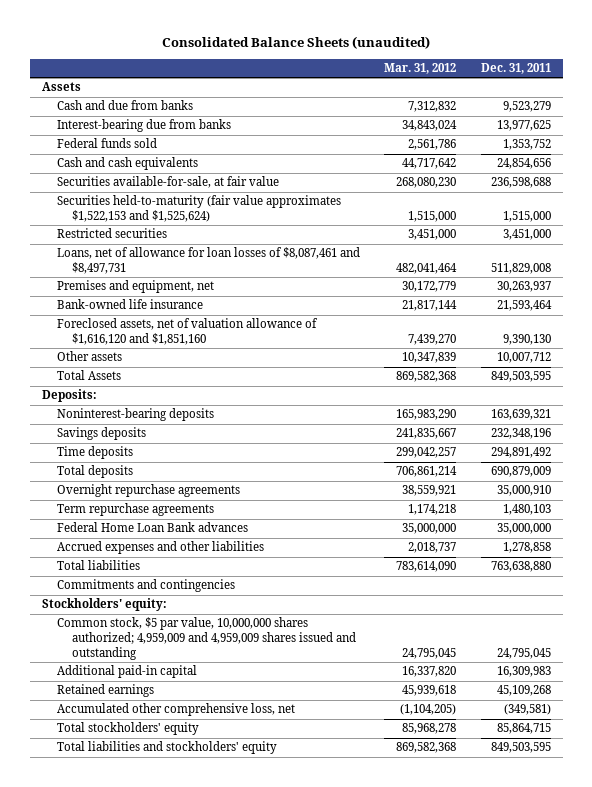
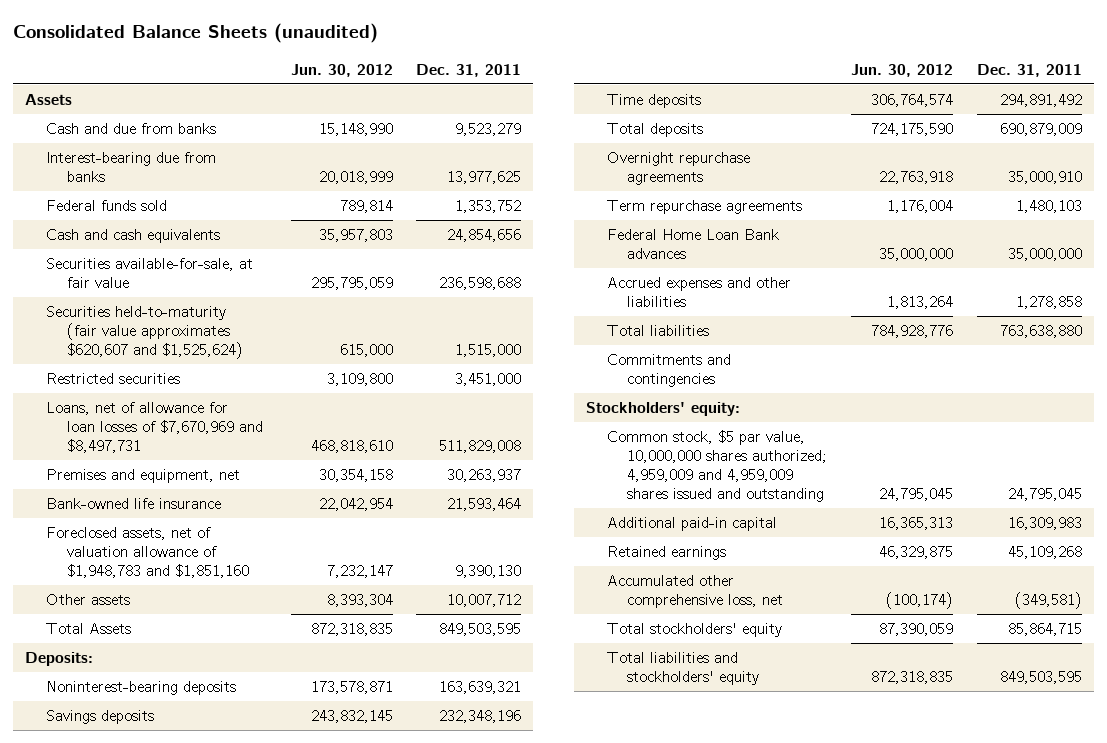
- | Mar. 31, 2012 | Dec. 31, 2011
+ | Jun. 30, 2012 | Dec. 31, 2011
- Securities held-to-maturity (fair value approximates $1,522,153 and $1,525,624) | 1,515,000 | 1,515,000
+ Securities held-to-maturity (fair value approximates $620,607 and $1,525,624) | 615,000 | 1,515,000
- Loans, net of allowance for loan losses of $8,087,461 and $8,497,731 | 482,041,464 | 511,829,008
+ Loans, net of allowance for loan losses of $7,670,969 and $8,497,731 | 468,818,610 | 511,829,008
- Foreclosed assets, net of valuation allowance of $1,616,120 and $1,851,160 | 7,439,270 | 9,390,130
+ Foreclosed assets, net of valuation allowance of $1,948,783 and $1,851,160 | 7,232,147 | 9,390,130

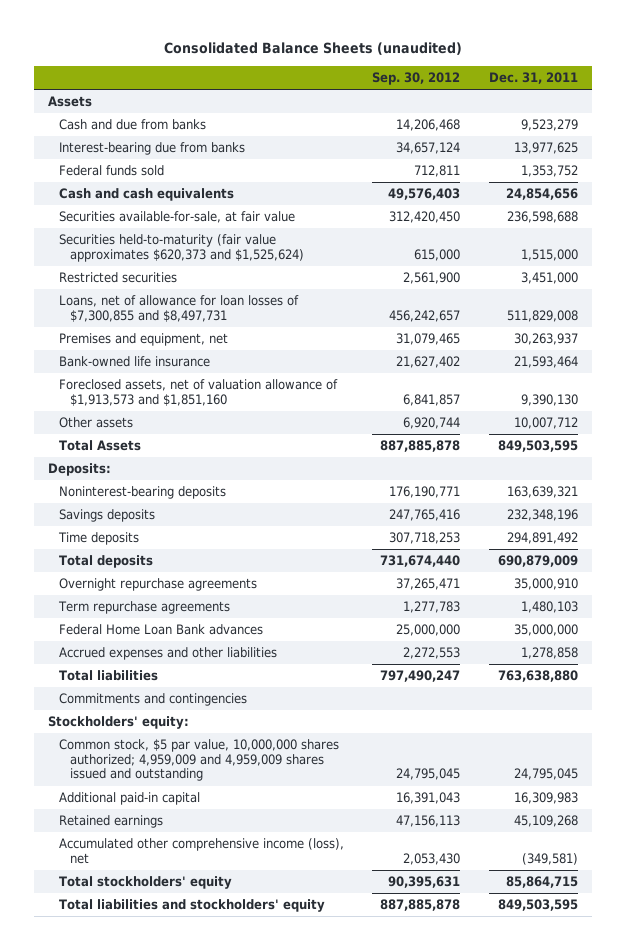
- | Jun. 30, 2012 | Dec. 31, 2011
+ | Sep. 30, 2012 | Dec. 31, 2011
- Securities held-to-maturity (fair value approximates $620,607 and $1,525,624) | 615,000 | 1,515,000
+ Securities held-to-maturity (fair value approximates $620,373 and $1,525,624) | 615,000 | 1,515,000
- Loans, net of allowance for loan losses of $7,670,969 and $8,497,731 | 468,818,610 | 511,829,008
+ Loans, net of allowance for loan losses of $7,300,855 and $8,497,731 | 456,242,657 | 511,829,008
- Foreclosed assets, net of valuation allowance of $1,948,783 and $1,851,160 | 7,232,147 | 9,390,130
+ Foreclosed assets, net of valuation allowance of $1,913,573 and $1,851,160 | 6,841,857 | 9,390,130
- Accumulated other comprehensive loss, net | (100,174) | (349,581)
+ Accumulated other comprehensive income (loss), net | 2,053,430 | (349,581)

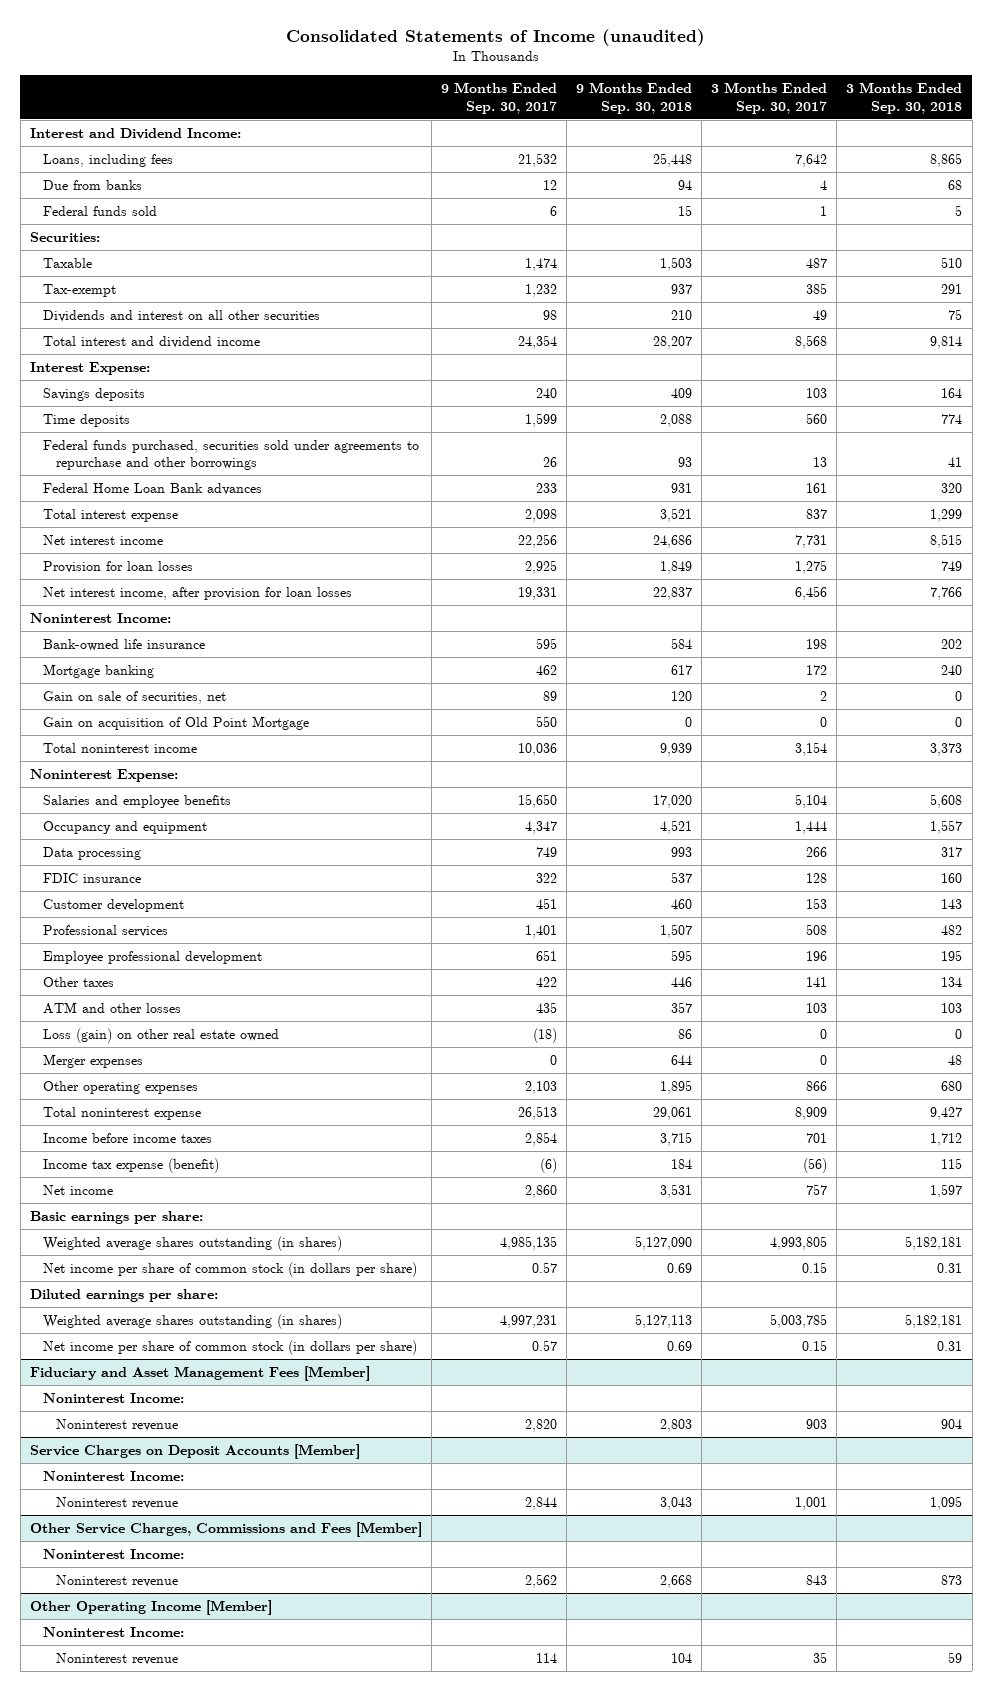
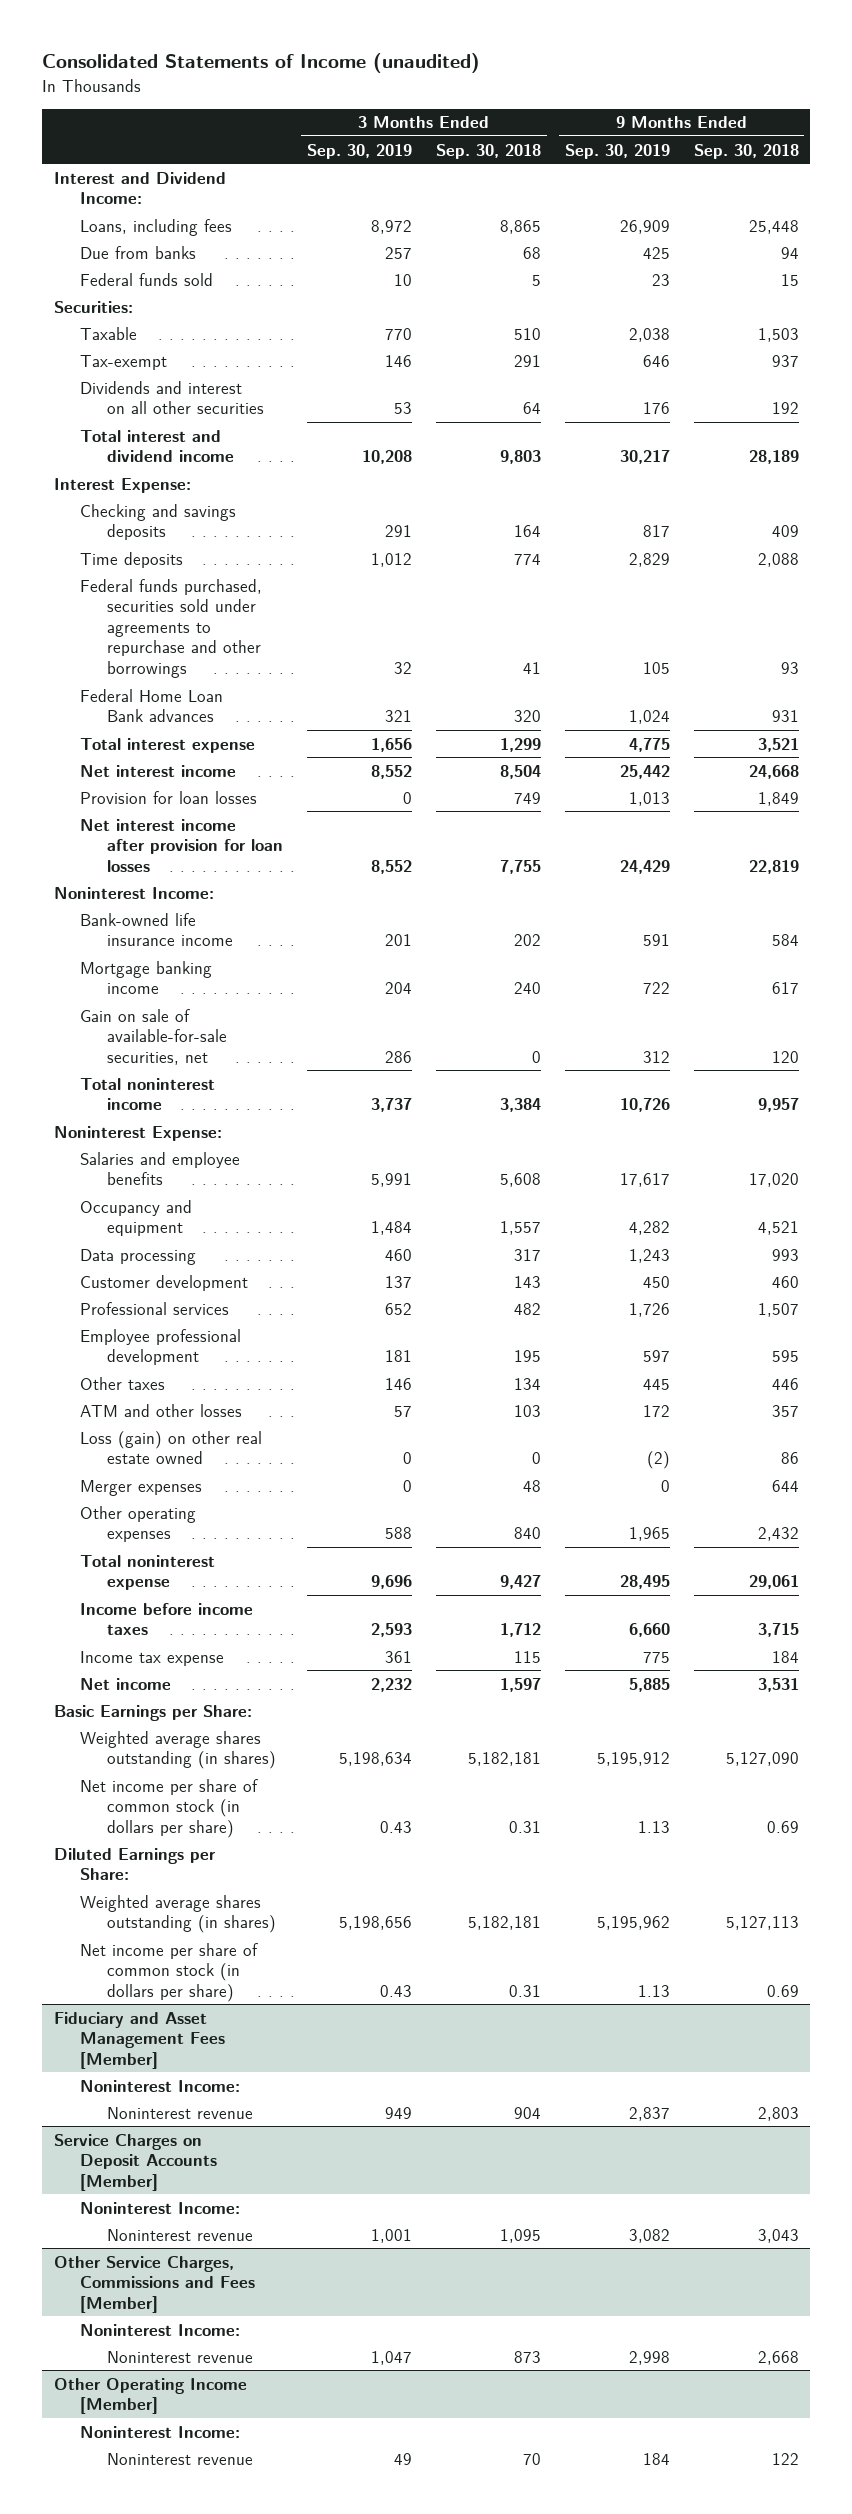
- | 9 Months Ended Sep. 30, 2017 | 9 Months Ended Sep. 30, 2018 | 3 Months Ended Sep. 30, 2017 | 3 Months Ended Sep. 30, 2018
+ | 3 Months Ended Sep. 30, 2019 | 3 Months Ended Sep. 30, 2018 | 9 Months Ended Sep. 30, 2019 | 9 Months Ended Sep. 30, 2018
- Dividends and interest on all other securities | 98 | 210 | 49 | 75
- Total interest and dividend income | 24,354 | 28,207 | 8,568 | 9,814
+ Dividends and interest on all other securities | 53 | 64 | 176 | 192
+ Total interest and dividend income | 10,208 | 9,803 | 30,217 | 28,189
- Savings deposits | 240 | 409 | 103 | 164
+ Checking and savings deposits | 291 | 164 | 817 | 409
- Net interest income | 22,256 | 24,686 | 7,731 | 8,515
+ Net interest income | 8,552 | 8,504 | 25,442 | 24,668
- Net interest income, after provision for loan losses | 19,331 | 22,837 | 6,456 | 7,766
+ Net interest income after provision for loan losses | 8,552 | 7,755 | 24,429 | 22,819
- Bank-owned life insurance | 595 | 584 | 198 | 202
- Mortgage banking | 462 | 617 | 172 | 240
- Gain on sale of securities, net | 89 | 120 | 2 | 0
- Gain on acquisition of Old Point Mortgage | 550 | 0 | 0 | 0
- Total noninterest income | 10,036 | 9,939 | 3,154 | 3,373
+ Bank-owned life insurance income | 201 | 202 | 591 | 584
+ Mortgage banking income | 204 | 240 | 722 | 617
+ Gain on sale of available-for-sale securities, net | 286 | 0 | 312 | 120
+ Total noninterest income | 3,737 | 3,384 | 10,726 | 9,957
- FDIC insurance | 322 | 537 | 128 | 160
- Other operating expenses | 2,103 | 1,895 | 866 | 680
+ Other operating expenses | 588 | 840 | 1,965 | 2,432
- Income tax expense (benefit) | (6) | 184 | (56) | 115
+ Income tax expense | 361 | 115 | 775 | 184
- Basic earnings per share:
+ Basic Earnings per Share:
- Diluted earnings per share:
+ Diluted Earnings per Share:
@ Other Operating Income [Member]
- Noninterest revenue | 114 | 104 | 35 | 59
+ Noninterest revenue | 49 | 70 | 184 | 122

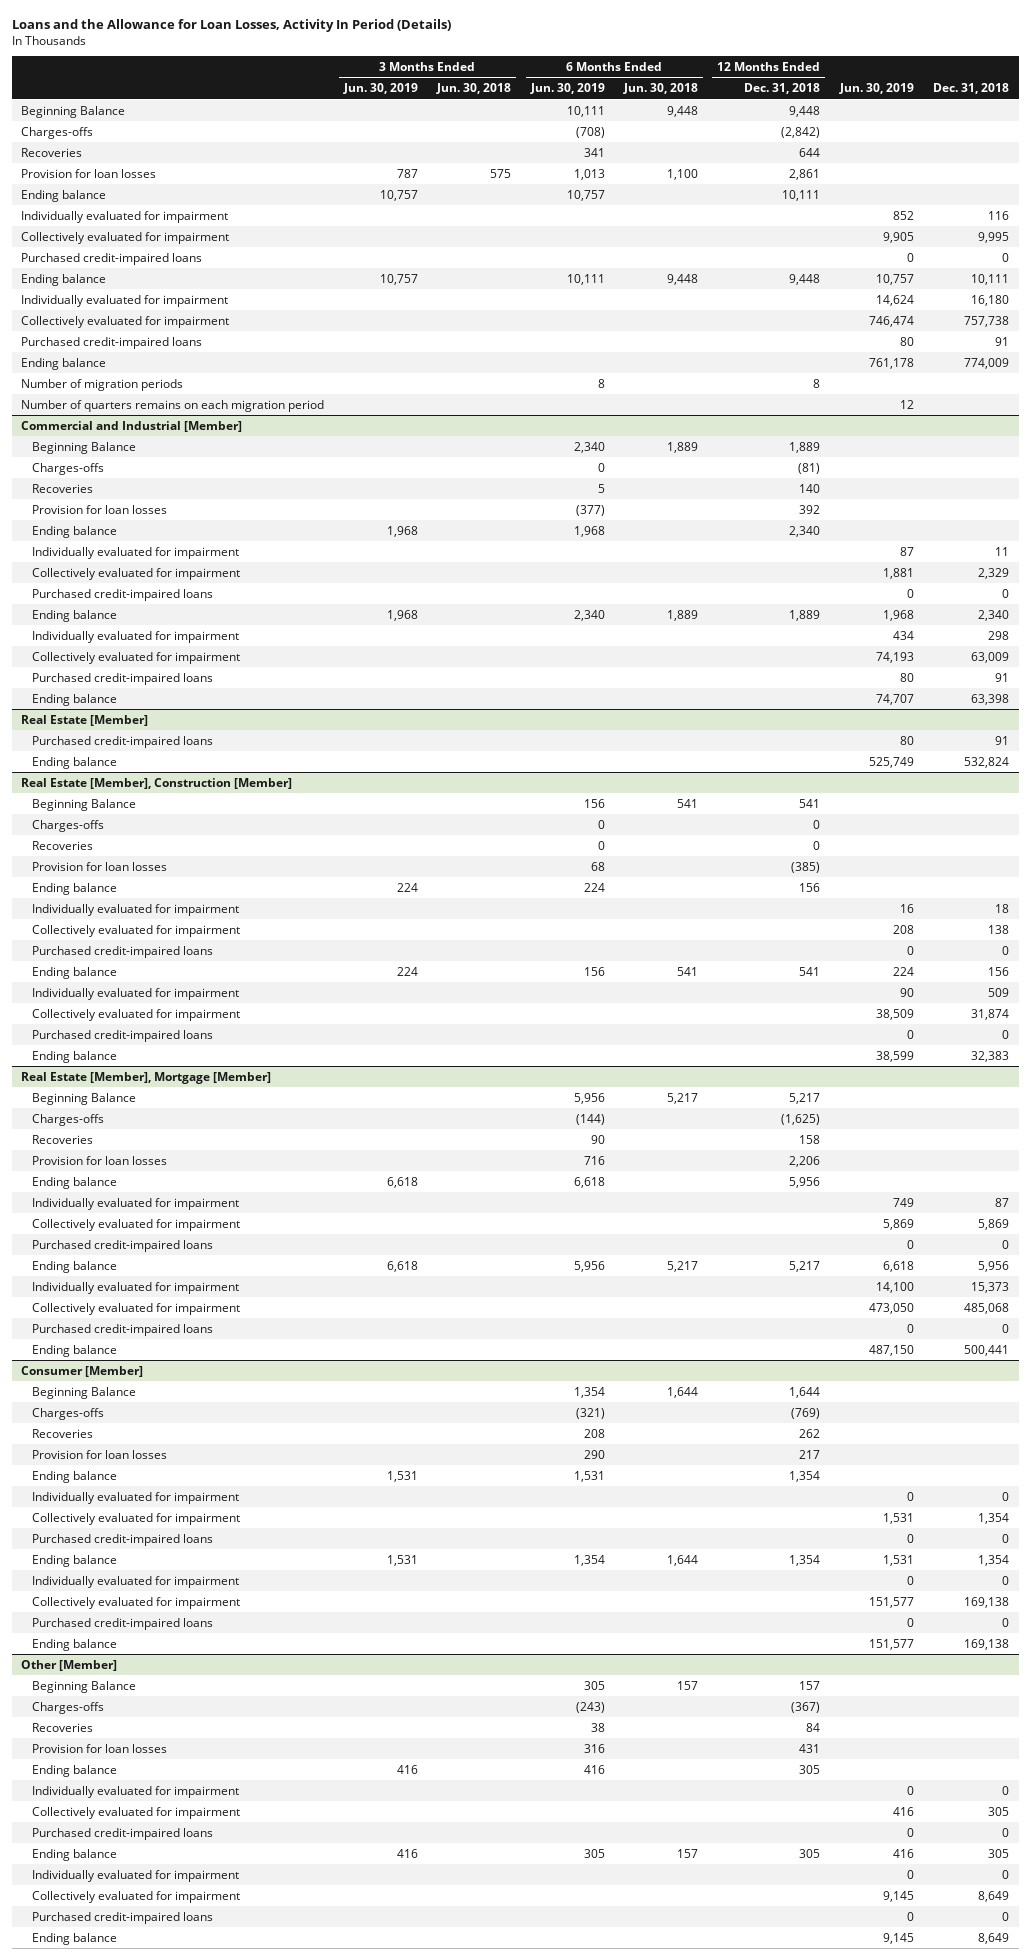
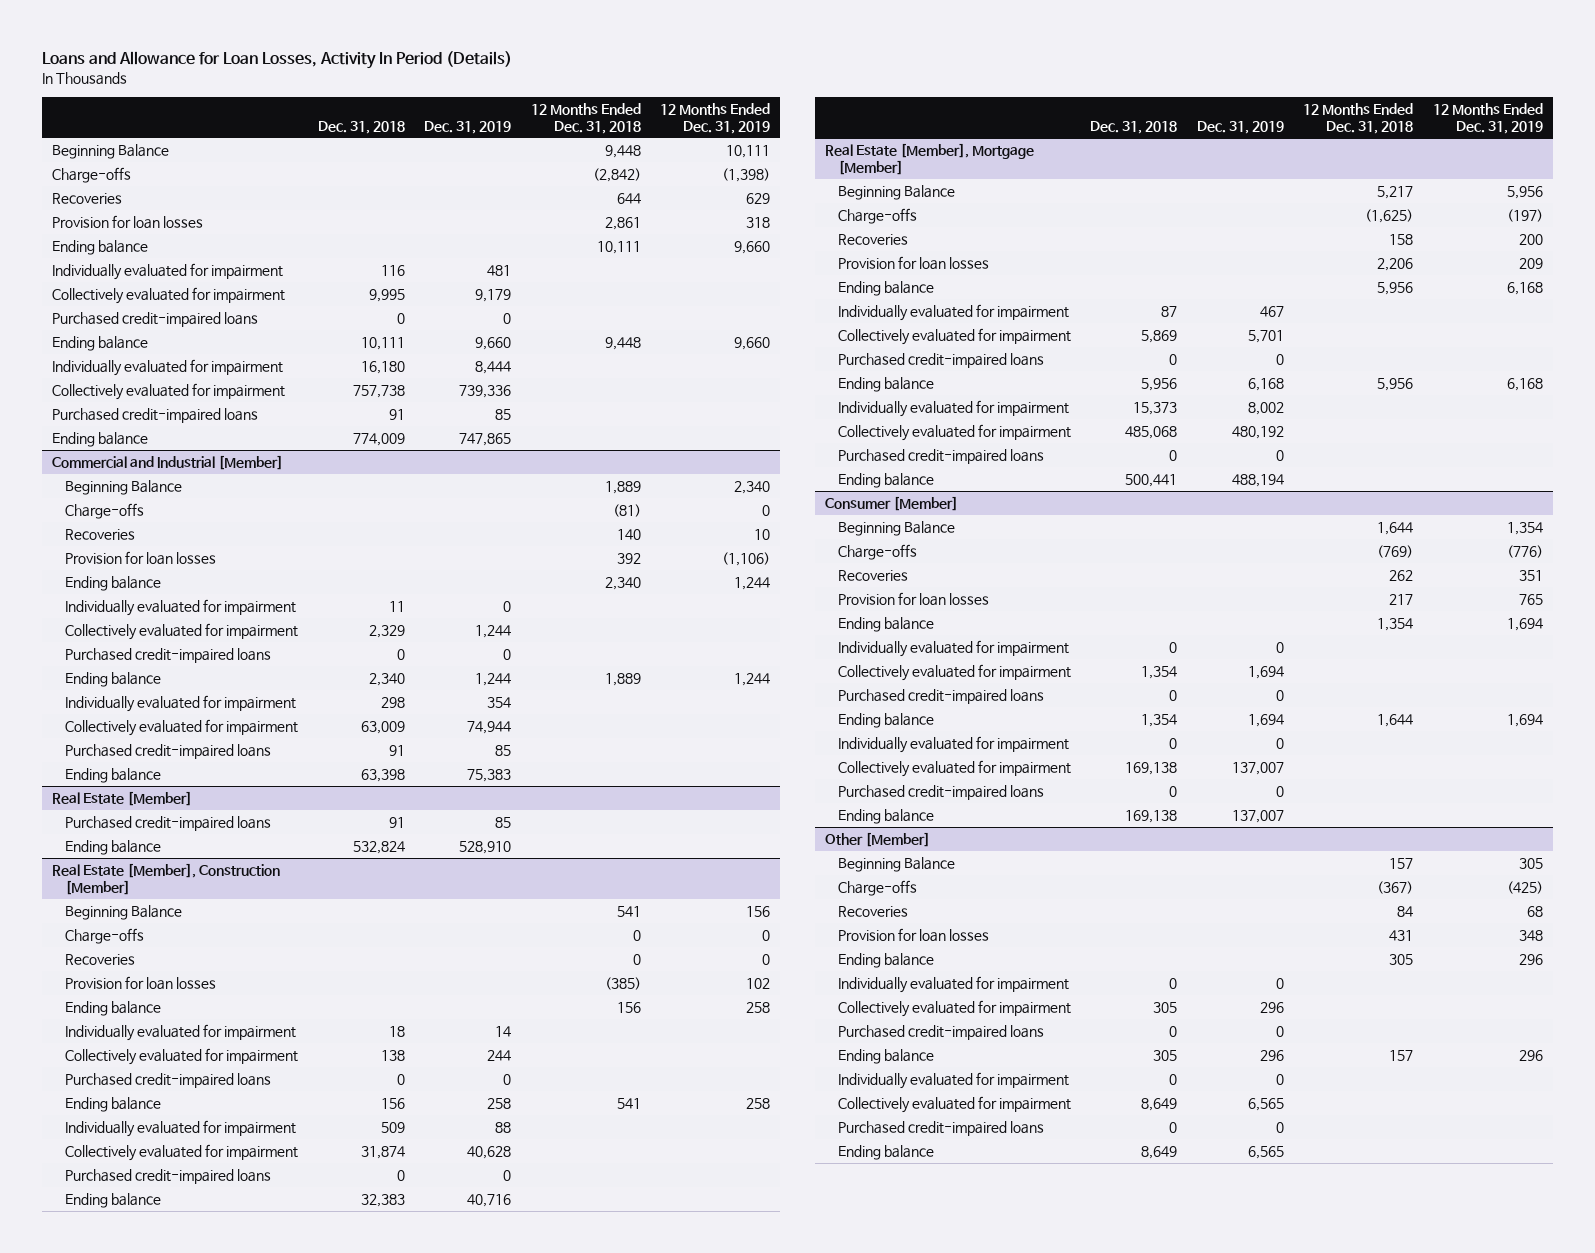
- Loans and the Allowance for Loan Losses, Activity In Period (Details)
+ Loans and Allowance for Loan Losses, Activity In Period (Details)
- | 3 Months Ended Jun. 30, 2019 | 3 Months Ended Jun. 30, 2018 | 6 Months Ended Jun. 30, 2019 | 6 Months Ended Jun. 30, 2018 | 12 Months Ended Dec. 31, 2018 | Jun. 30, 2019 | Dec. 31, 2018
+ | Dec. 31, 2018 | Dec. 31, 2019 | 12 Months Ended Dec. 31, 2018 | 12 Months Ended Dec. 31, 2019
- Charges-offs | | | (708) | | (2,842) | |
+ Charge-offs | | | (2,842) | (1,398)
- Number of migration periods | | | 8 | | 8 | |
- Number of quarters remains on each migration period | | | | | | 12 |
@ Commercial and Industrial [Member]
- Charges-offs | | | 0 | | (81) | |
+ Charge-offs | | | (81) | 0
@ Real Estate [Member], Construction [Member]
- Charges-offs | | | 0 | | 0 | |
+ Charge-offs | | | 0 | 0
@ Real Estate [Member], Mortgage [Member]
- Charges-offs | | | (144) | | (1,625) | |
+ Charge-offs | | | (1,625) | (197)
- Ending balance | 6,618 | | 5,956 | 5,217 | 5,217 | 6,618 | 5,956
+ Ending balance | 5,956 | 6,168 | 5,956 | 6,168
@ Consumer [Member]
- Charges-offs | | | (321) | | (769) | |
+ Charge-offs | | | (769) | (776)
- Ending balance | 1,531 | | 1,354 | 1,644 | 1,354 | 1,531 | 1,354
+ Ending balance | 1,354 | 1,694 | 1,644 | 1,694
@ Other [Member]
- Charges-offs | | | (243) | | (367) | |
+ Charge-offs | | | (367) | (425)
- Ending balance | 416 | | 305 | 157 | 305 | 416 | 305
+ Ending balance | 305 | 296 | 157 | 296

